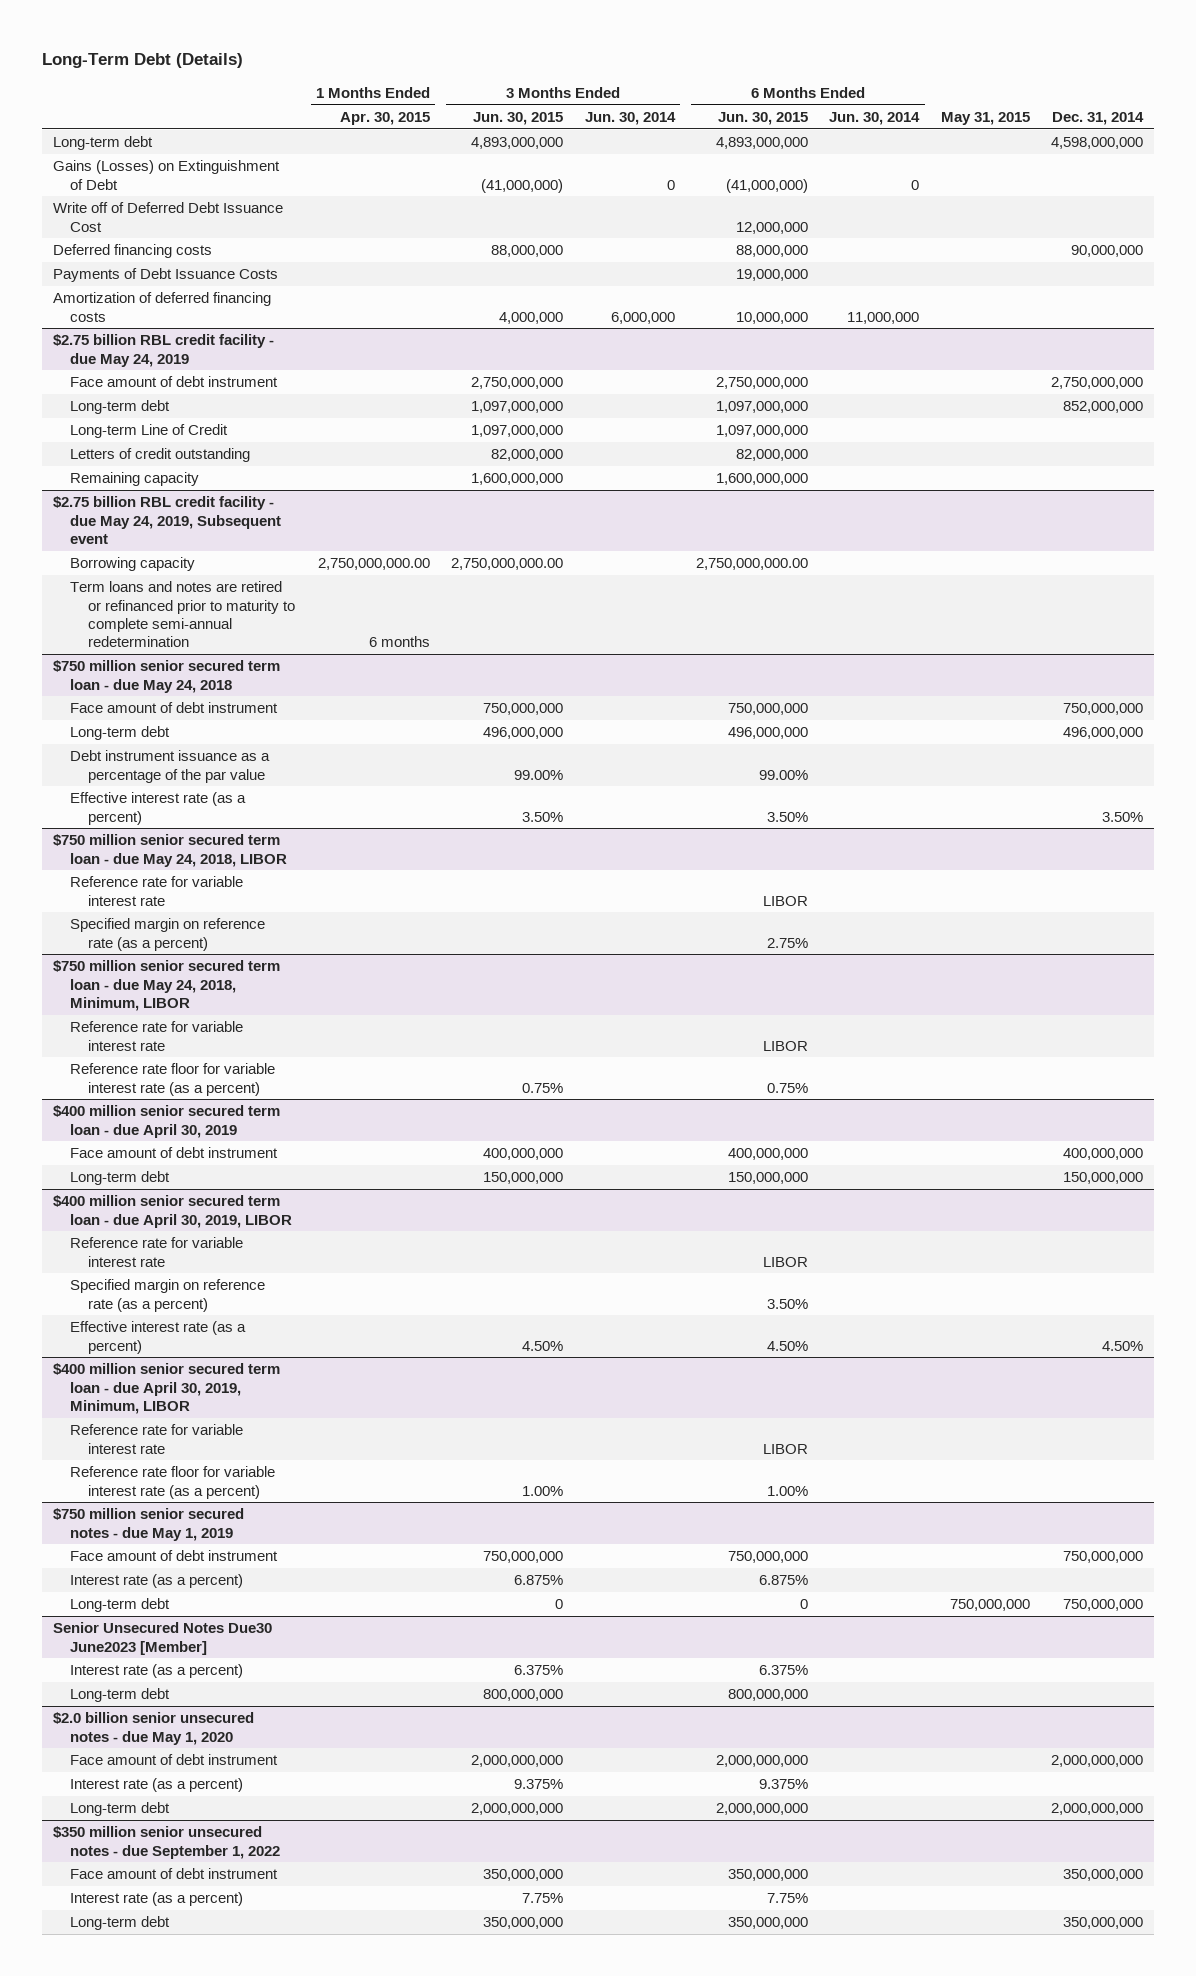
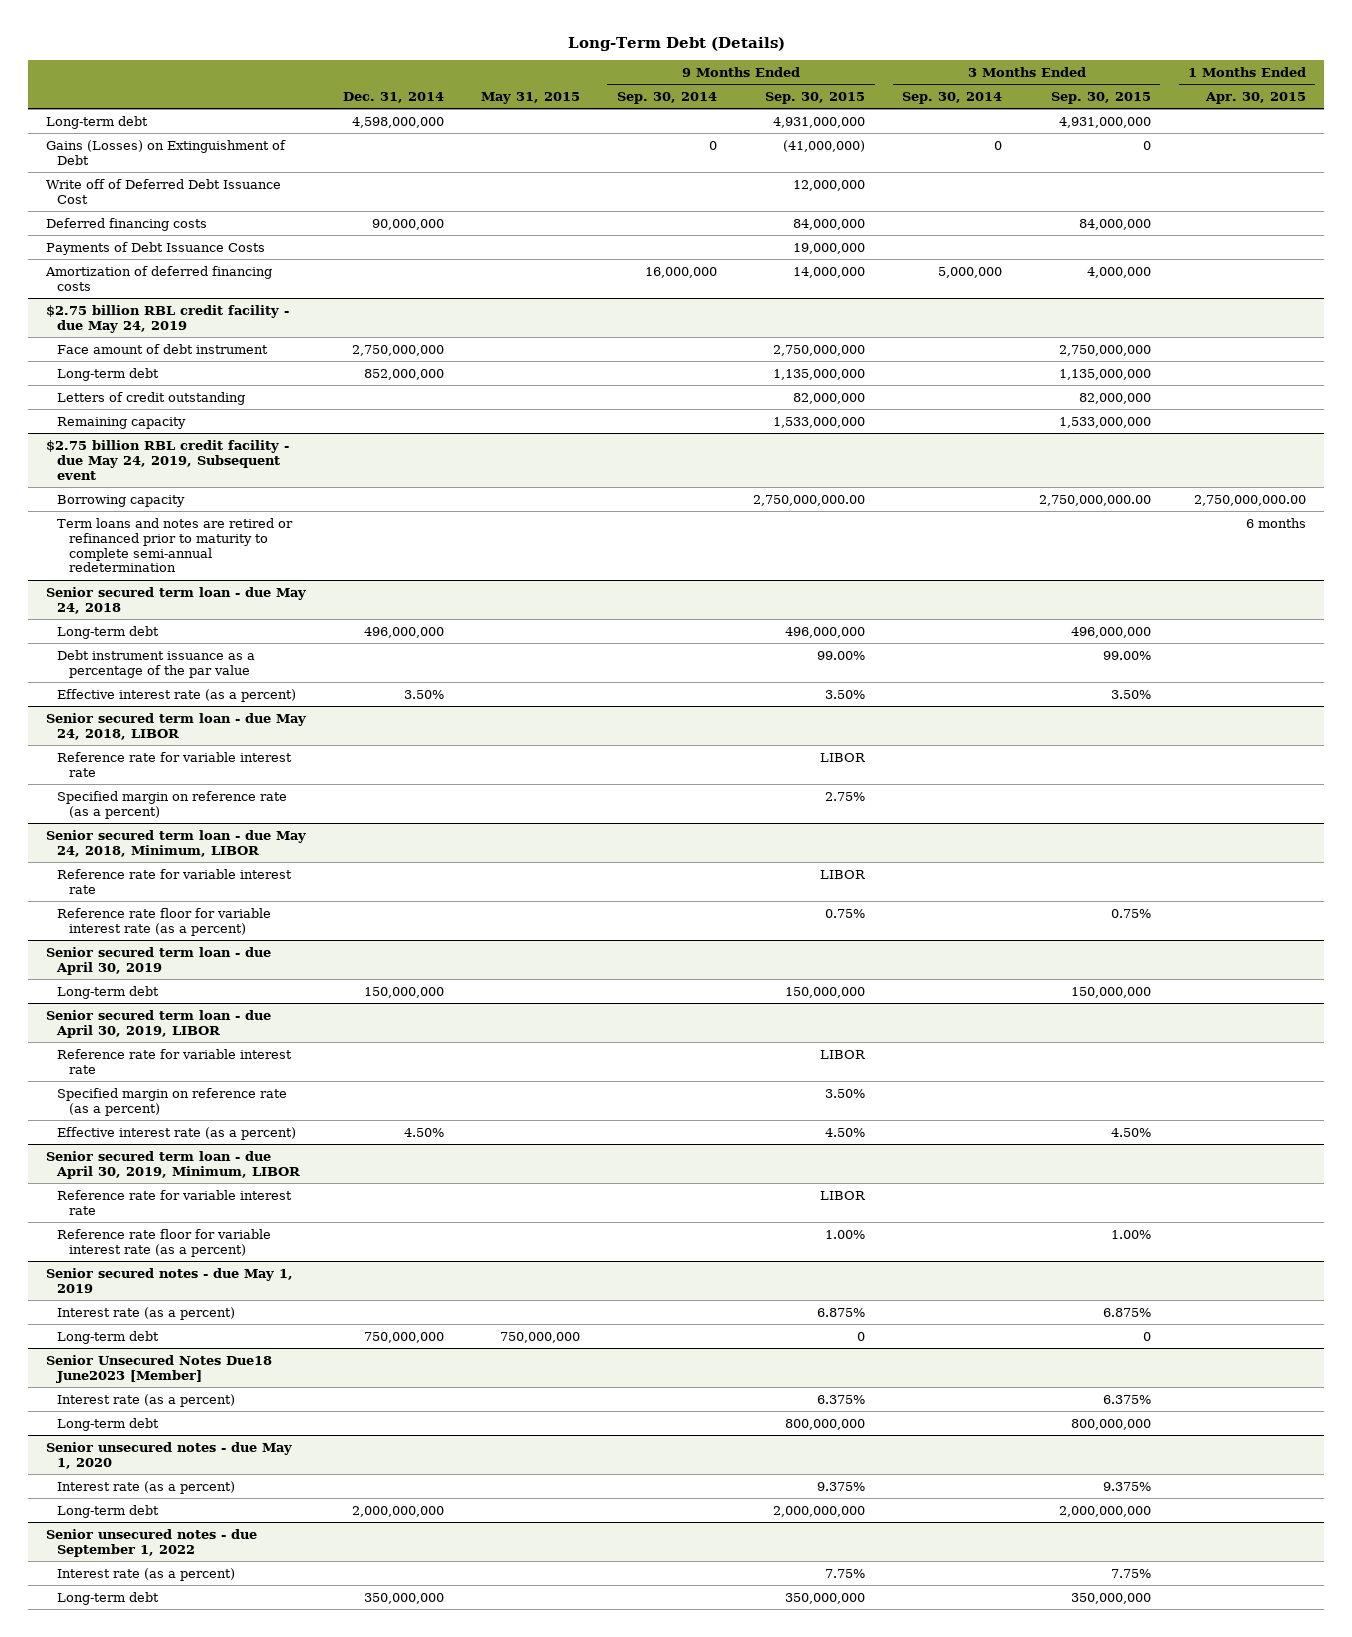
- | 1 Months Ended Apr. 30, 2015 | 3 Months Ended Jun. 30, 2015 | 3 Months Ended Jun. 30, 2014 | 6 Months Ended Jun. 30, 2015 | 6 Months Ended Jun. 30, 2014 | May 31, 2015 | Dec. 31, 2014
+ | Dec. 31, 2014 | May 31, 2015 | 9 Months Ended Sep. 30, 2014 | 9 Months Ended Sep. 30, 2015 | 3 Months Ended Sep. 30, 2014 | 3 Months Ended Sep. 30, 2015 | 1 Months Ended Apr. 30, 2015
@ $2.75 billion RBL credit facility - due May 24, 2019
- Long-term Line of Credit | | 1,097,000,000 | | 1,097,000,000 | | |
- $750 million senior secured term loan - due May 24, 2018
- Face amount of debt instrument | | 750,000,000 | | 750,000,000 | | | 750,000,000
+ Senior secured term loan - due May 24, 2018
- $750 million senior secured term loan - due May 24, 2018, LIBOR
+ Senior secured term loan - due May 24, 2018, LIBOR
- $750 million senior secured term loan - due May 24, 2018, Minimum, LIBOR
+ Senior secured term loan - due May 24, 2018, Minimum, LIBOR
- $400 million senior secured term loan - due April 30, 2019
- Face amount of debt instrument | | 400,000,000 | | 400,000,000 | | | 400,000,000
+ Senior secured term loan - due April 30, 2019
- $400 million senior secured term loan - due April 30, 2019, LIBOR
+ Senior secured term loan - due April 30, 2019, LIBOR
- $400 million senior secured term loan - due April 30, 2019, Minimum, LIBOR
+ Senior secured term loan - due April 30, 2019, Minimum, LIBOR
- $750 million senior secured notes - due May 1, 2019
- Face amount of debt instrument | | 750,000,000 | | 750,000,000 | | | 750,000,000
+ Senior secured notes - due May 1, 2019
- Senior Unsecured Notes Due30 June2023 [Member]
+ Senior Unsecured Notes Due18 June2023 [Member]
- $2.0 billion senior unsecured notes - due May 1, 2020
- Face amount of debt instrument | | 2,000,000,000 | | 2,000,000,000 | | | 2,000,000,000
+ Senior unsecured notes - due May 1, 2020
- $350 million senior unsecured notes - due September 1, 2022
- Face amount of debt instrument | | 350,000,000 | | 350,000,000 | | | 350,000,000
+ Senior unsecured notes - due September 1, 2022

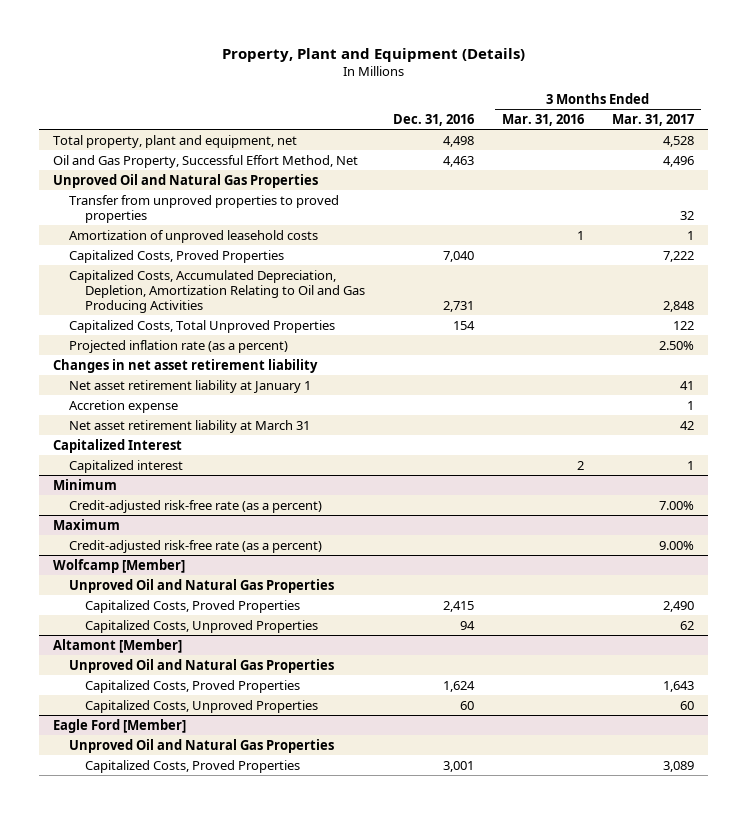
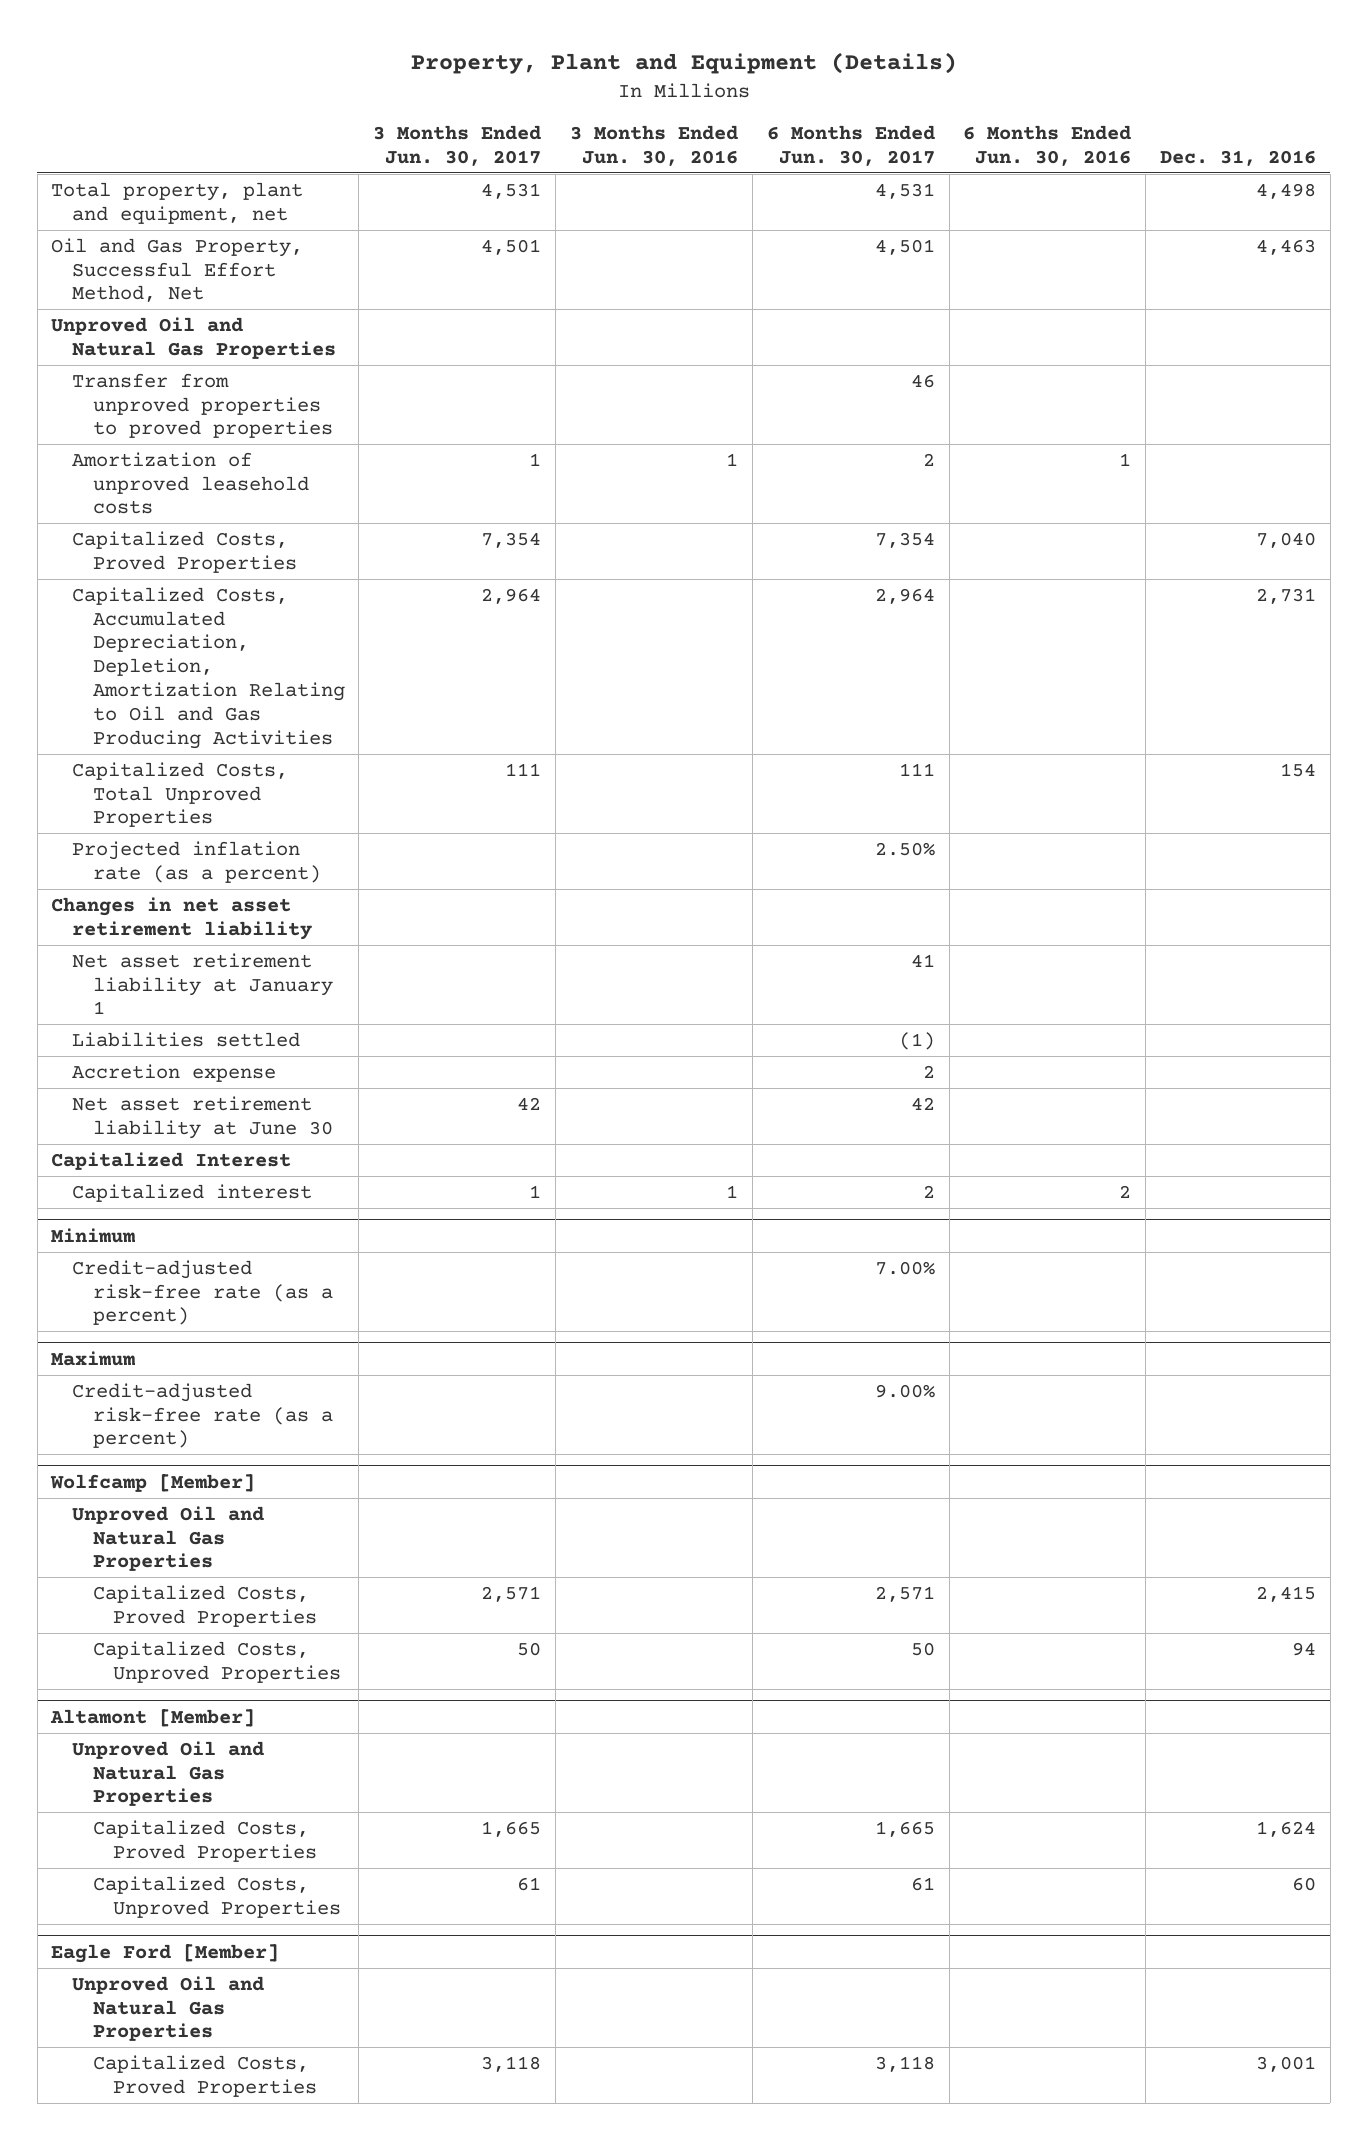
- | Dec. 31, 2016 | 3 Months Ended Mar. 31, 2016 | 3 Months Ended Mar. 31, 2017
+ | 3 Months Ended Jun. 30, 2017 | 3 Months Ended Jun. 30, 2016 | 6 Months Ended Jun. 30, 2017 | 6 Months Ended Jun. 30, 2016 | Dec. 31, 2016
+ Liabilities settled | | | (1) | |
- Net asset retirement liability at March 31 | | | 42
+ Net asset retirement liability at June 30 | 42 | | 42 | |

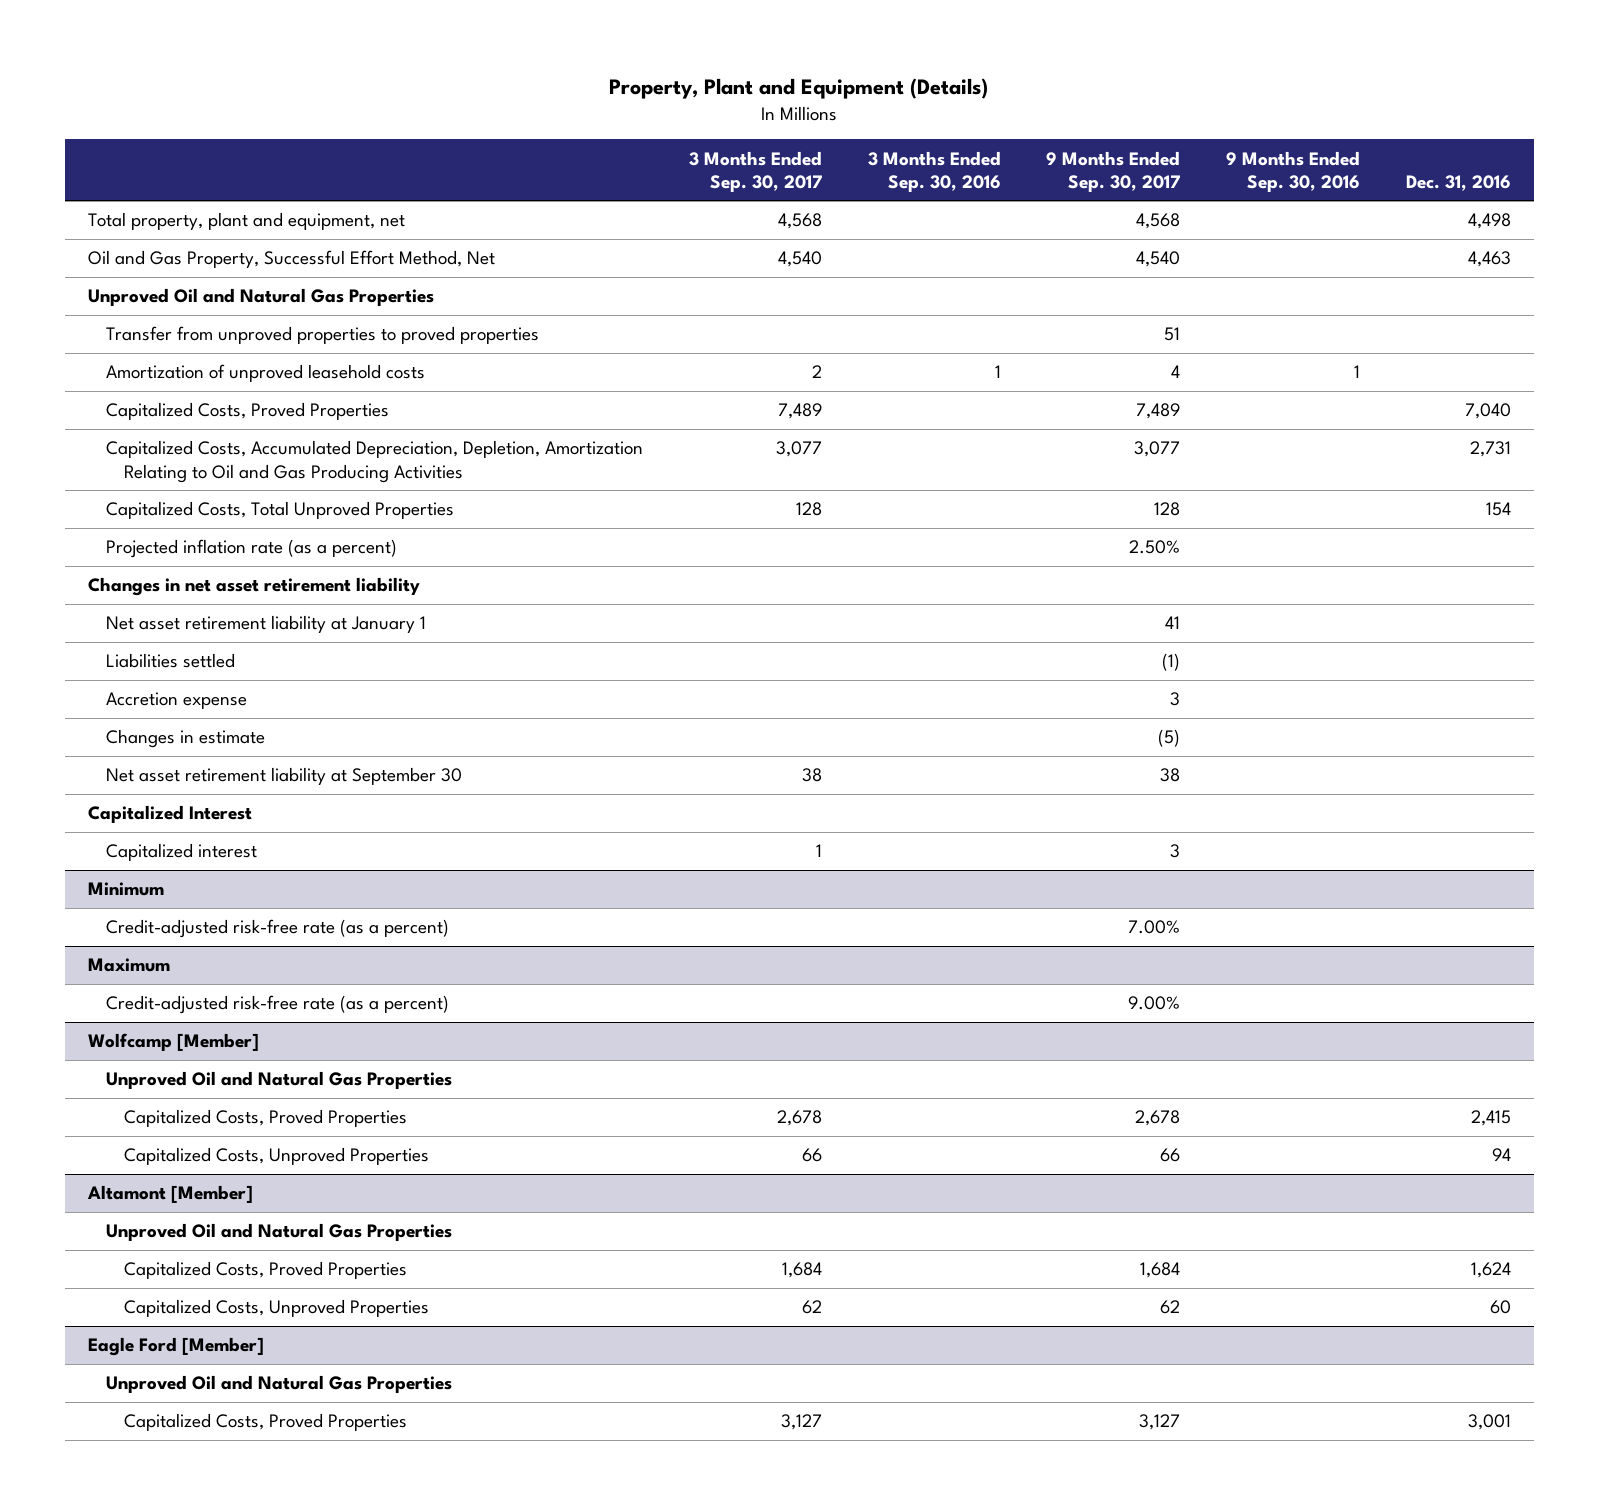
- | 3 Months Ended Jun. 30, 2017 | 3 Months Ended Jun. 30, 2016 | 6 Months Ended Jun. 30, 2017 | 6 Months Ended Jun. 30, 2016 | Dec. 31, 2016
+ | 3 Months Ended Sep. 30, 2017 | 3 Months Ended Sep. 30, 2016 | 9 Months Ended Sep. 30, 2017 | 9 Months Ended Sep. 30, 2016 | Dec. 31, 2016
- Net asset retirement liability at June 30 | 42 | | 42 | |
+ Changes in estimate | | | (5) | |
+ Net asset retirement liability at September 30 | 38 | | 38 | |

